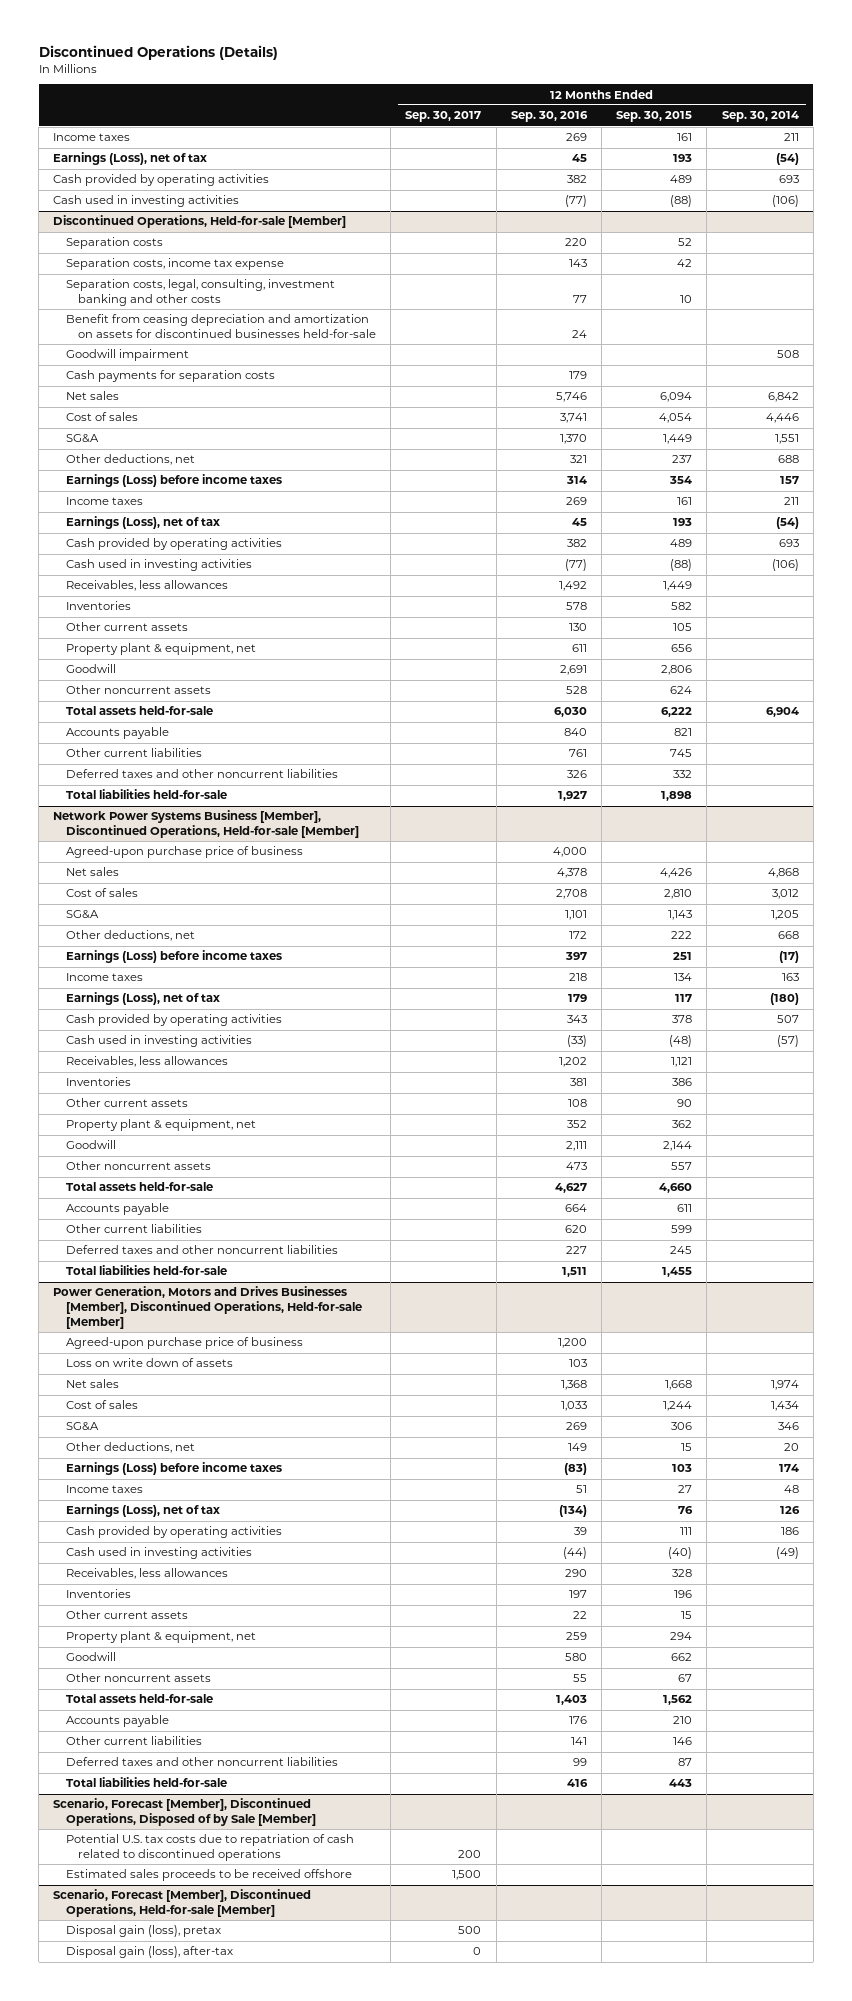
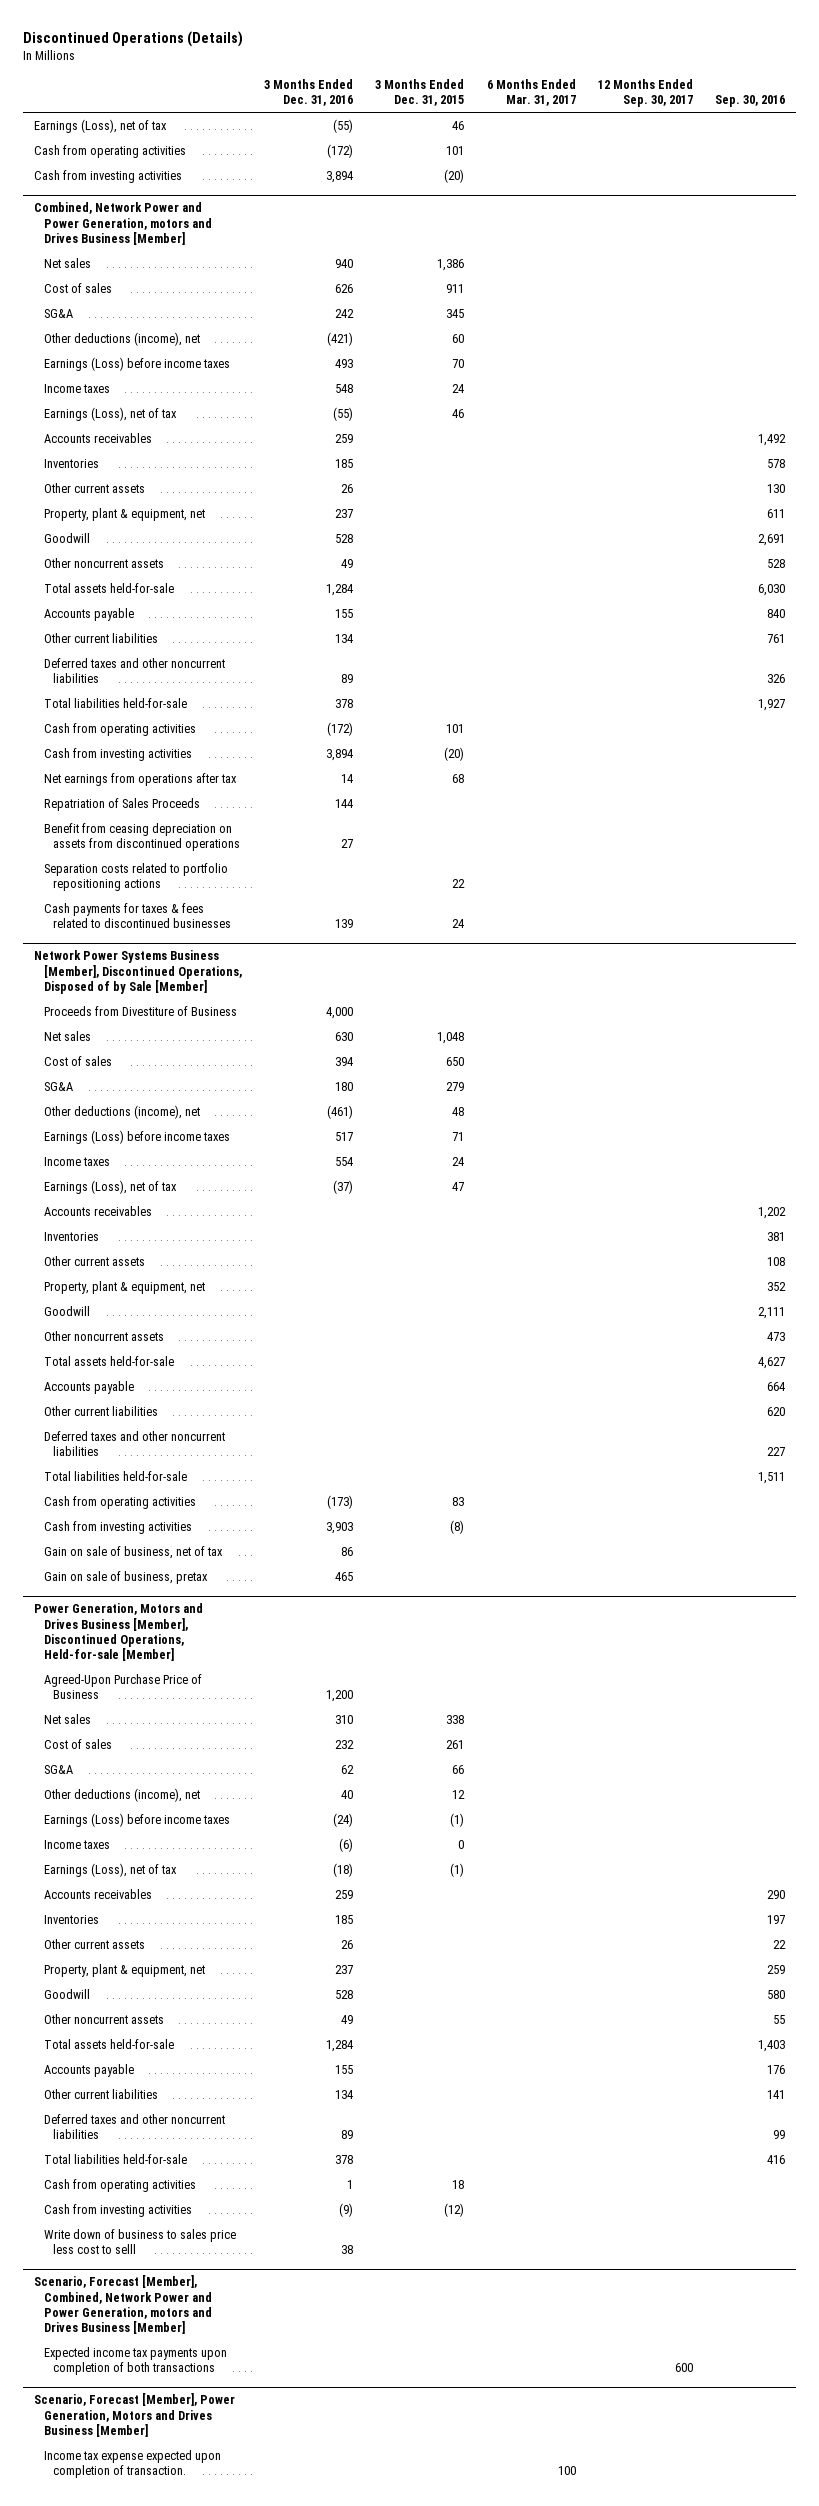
- | 12 Months Ended Sep. 30, 2017 | 12 Months Ended Sep. 30, 2016 | 12 Months Ended Sep. 30, 2015 | 12 Months Ended Sep. 30, 2014
+ | 3 Months Ended Dec. 31, 2016 | 3 Months Ended Dec. 31, 2015 | 6 Months Ended Mar. 31, 2017 | 12 Months Ended Sep. 30, 2017 | Sep. 30, 2016
- Income taxes | | 269 | 161 | 211
- Cash provided by operating activities | | 382 | 489 | 693
- Cash used in investing activities | | (77) | (88) | (106)
- Discontinued Operations, Held-for-sale [Member]
- Separation costs | | 220 | 52 |
- Separation costs, income tax expense | | 143 | 42 |
- Separation costs, legal, consulting, investment banking and other costs | | 77 | 10 |
- Benefit from ceasing depreciation and amortization on assets for discontinued businesses held-for-sale | | 24 | |
- Goodwill impairment | | | | 508
- Cash payments for separation costs | | 179 | |
- Net sales | | 5,746 | 6,094 | 6,842
- Cost of sales | | 3,741 | 4,054 | 4,446
- SG&A | | 1,370 | 1,449 | 1,551
- Other deductions, net | | 321 | 237 | 688
- Earnings (Loss) before income taxes | | 314 | 354 | 157
- Income taxes | | 269 | 161 | 211
- Earnings (Loss), net of tax | | 45 | 193 | (54)
- Cash provided by operating activities | | 382 | 489 | 693
- Cash used in investing activities | | (77) | (88) | (106)
- Receivables, less allowances | | 1,492 | 1,449 |
- Inventories | | 578 | 582 |
- Other current assets | | 130 | 105 |
- Property plant & equipment, net | | 611 | 656 |
- Goodwill | | 2,691 | 2,806 |
- Other noncurrent assets | | 528 | 624 |
- Total assets held-for-sale | | 6,030 | 6,222 | 6,904
- Accounts payable | | 840 | 821 |
- Other current liabilities | | 761 | 745 |
- Deferred taxes and other noncurrent liabilities | | 326 | 332 |
- Total liabilities held-for-sale | | 1,927 | 1,898 |
- Network Power Systems Business [Member], Discontinued Operations, Held-for-sale [Member]
- Agreed-upon purchase price of business | | 4,000 | |
+ Cash from operating activities | (172) | 101 | | |
+ Cash from investing activities | 3,894 | (20) | | |
+ Combined, Network Power and Power Generation, motors and Drives Business [Member]
+ Net sales | 940 | 1,386 | | |
+ Cost of sales | 626 | 911 | | |
+ SG&A | 242 | 345 | | |
+ Other deductions (income), net | (421) | 60 | | |
+ Earnings (Loss) before income taxes | 493 | 70 | | |
+ Income taxes | 548 | 24 | | |
+ Earnings (Loss), net of tax | (55) | 46 | | |
+ Accounts receivables | 259 | | | | 1,492
+ Inventories | 185 | | | | 578
+ Other current assets | 26 | | | | 130
+ Property, plant & equipment, net | 237 | | | | 611
+ Goodwill | 528 | | | | 2,691
+ Other noncurrent assets | 49 | | | | 528
+ Total assets held-for-sale | 1,284 | | | | 6,030
+ Accounts payable | 155 | | | | 840
+ Other current liabilities | 134 | | | | 761
+ Deferred taxes and other noncurrent liabilities | 89 | | | | 326
+ Total liabilities held-for-sale | 378 | | | | 1,927
+ Cash from operating activities | (172) | 101 | | |
+ Cash from investing activities | 3,894 | (20) | | |
+ Net earnings from operations after tax | 14 | 68 | | |
+ Repatriation of Sales Proceeds | 144 | | | |
+ Benefit from ceasing depreciation on assets from discontinued operations | 27 | | | |
+ Separation costs related to portfolio repositioning actions | | 22 | | |
+ Cash payments for taxes & fees related to discontinued businesses | 139 | 24 | | |
+ Network Power Systems Business [Member], Discontinued Operations, Disposed of by Sale [Member]
+ Proceeds from Divestiture of Business | 4,000 | | | |
- Other deductions, net | | 172 | 222 | 668
+ Other deductions (income), net | (461) | 48 | | |
- Cash provided by operating activities | | 343 | 378 | 507
- Cash used in investing activities | | (33) | (48) | (57)
- Receivables, less allowances | | 1,202 | 1,121 |
+ Accounts receivables | | | | | 1,202
- Property plant & equipment, net | | 352 | 362 |
+ Property, plant & equipment, net | | | | | 352
- Power Generation, Motors and Drives Businesses [Member], Discontinued Operations, Held-for-sale [Member]
- Agreed-upon purchase price of business | | 1,200 | |
- Loss on write down of assets | | 103 | |
+ Cash from operating activities | (173) | 83 | | |
+ Cash from investing activities | 3,903 | (8) | | |
+ Gain on sale of business, net of tax | 86 | | | |
+ Gain on sale of business, pretax | 465 | | | |
+ Power Generation, Motors and Drives Business [Member], Discontinued Operations, Held-for-sale [Member]
+ Agreed-Upon Purchase Price of Business | 1,200 | | | |
- Other deductions, net | | 149 | 15 | 20
+ Other deductions (income), net | 40 | 12 | | |
- Cash provided by operating activities | | 39 | 111 | 186
- Cash used in investing activities | | (44) | (40) | (49)
- Receivables, less allowances | | 290 | 328 |
+ Accounts receivables | 259 | | | | 290
- Property plant & equipment, net | | 259 | 294 |
+ Property, plant & equipment, net | 237 | | | | 259
- Scenario, Forecast [Member], Discontinued Operations, Disposed of by Sale [Member]
- Potential U.S. tax costs due to repatriation of cash related to discontinued operations | 200 | | |
- Estimated sales proceeds to be received offshore | 1,500 | | |
- Scenario, Forecast [Member], Discontinued Operations, Held-for-sale [Member]
- Disposal gain (loss), pretax | 500 | | |
- Disposal gain (loss), after-tax | 0 | | |
+ Cash from operating activities | 1 | 18 | | |
+ Cash from investing activities | (9) | (12) | | |
+ Write down of business to sales price less cost to selll | 38 | | | |
+ Scenario, Forecast [Member], Combined, Network Power and Power Generation, motors and Drives Business [Member]
+ Expected income tax payments upon completion of both transactions | | | | 600 |
+ Scenario, Forecast [Member], Power Generation, Motors and Drives Business [Member]
+ Income tax expense expected upon completion of transaction. | | | 100 | |

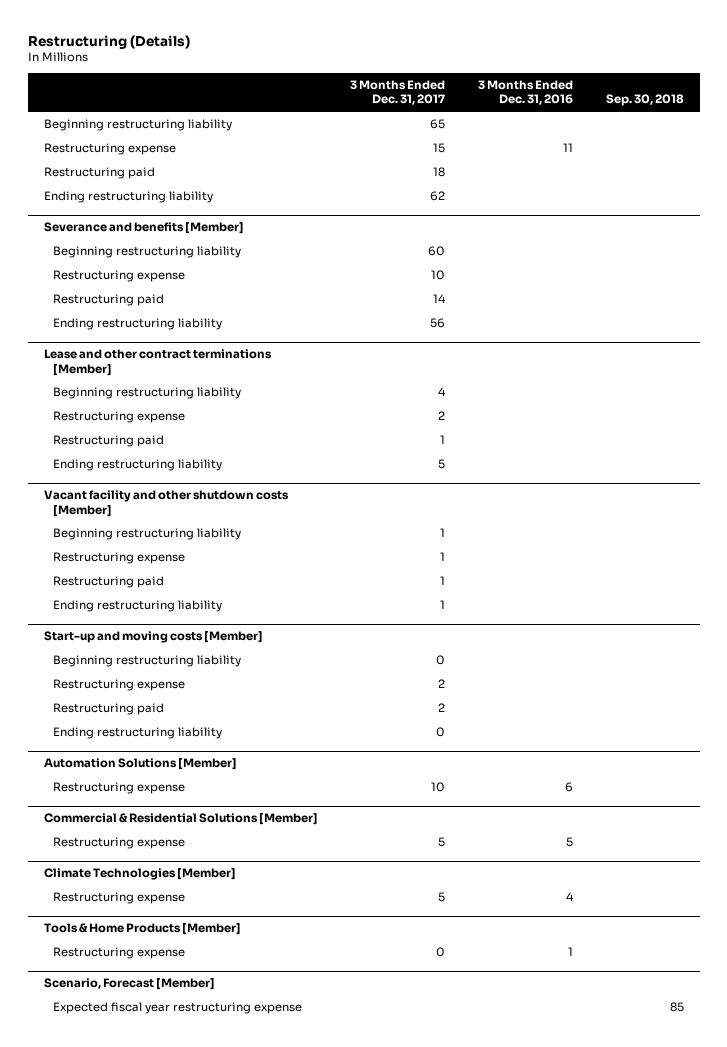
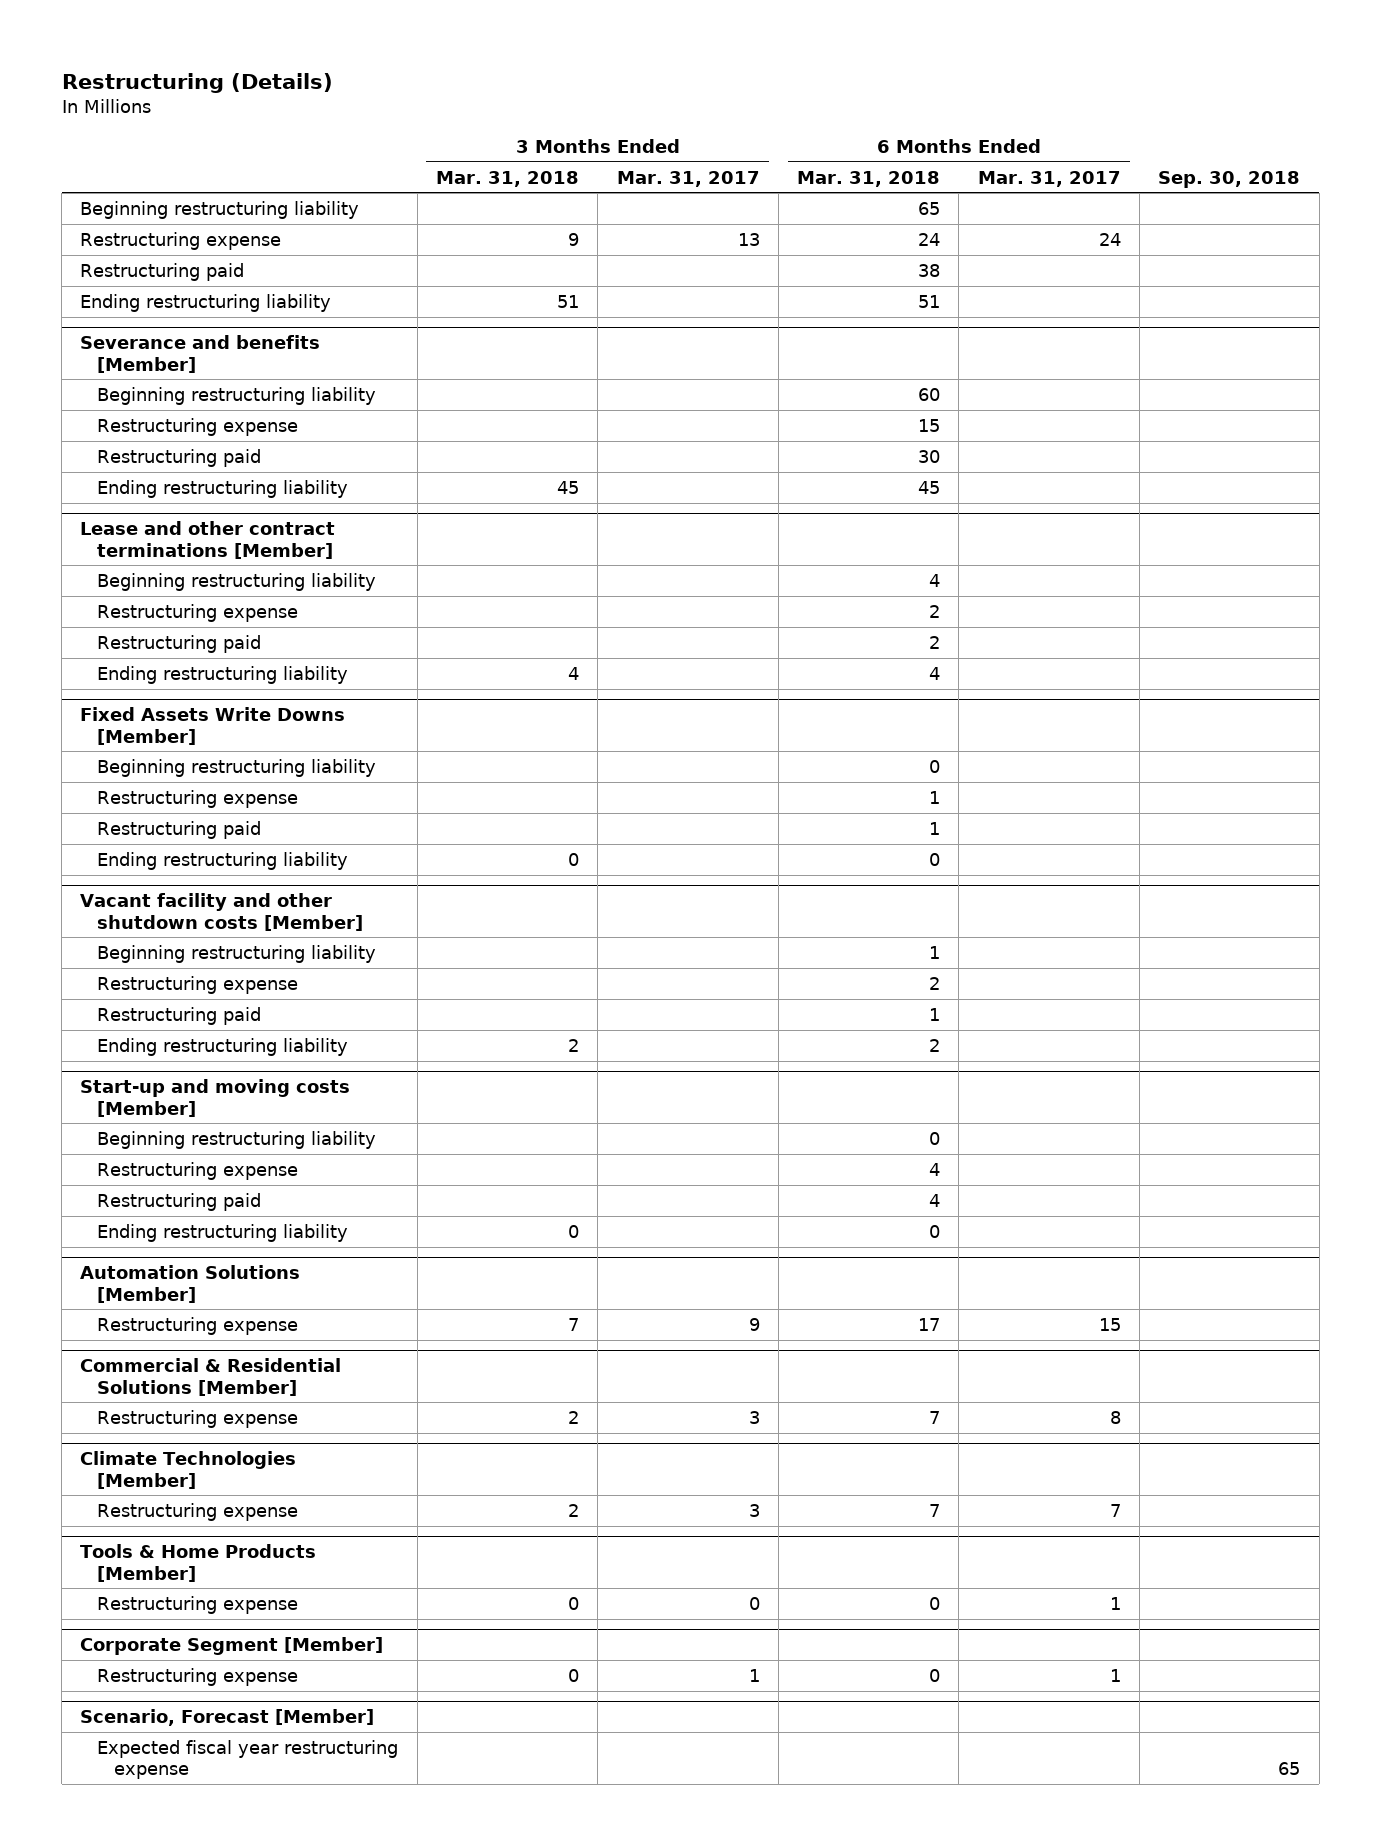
- | 3 Months Ended Dec. 31, 2017 | 3 Months Ended Dec. 31, 2016 | Sep. 30, 2018
+ | 3 Months Ended Mar. 31, 2018 | 3 Months Ended Mar. 31, 2017 | 6 Months Ended Mar. 31, 2018 | 6 Months Ended Mar. 31, 2017 | Sep. 30, 2018
+ Fixed Assets Write Downs [Member]
+ Beginning restructuring liability | | | 0 | |
+ Restructuring expense | | | 1 | |
+ Restructuring paid | | | 1 | |
+ Ending restructuring liability | 0 | | 0 | |
+ Corporate Segment [Member]
+ Restructuring expense | 0 | 1 | 0 | 1 |
@ Scenario, Forecast [Member]
- Expected fiscal year restructuring expense | | | 85
+ Expected fiscal year restructuring expense | | | | | 65

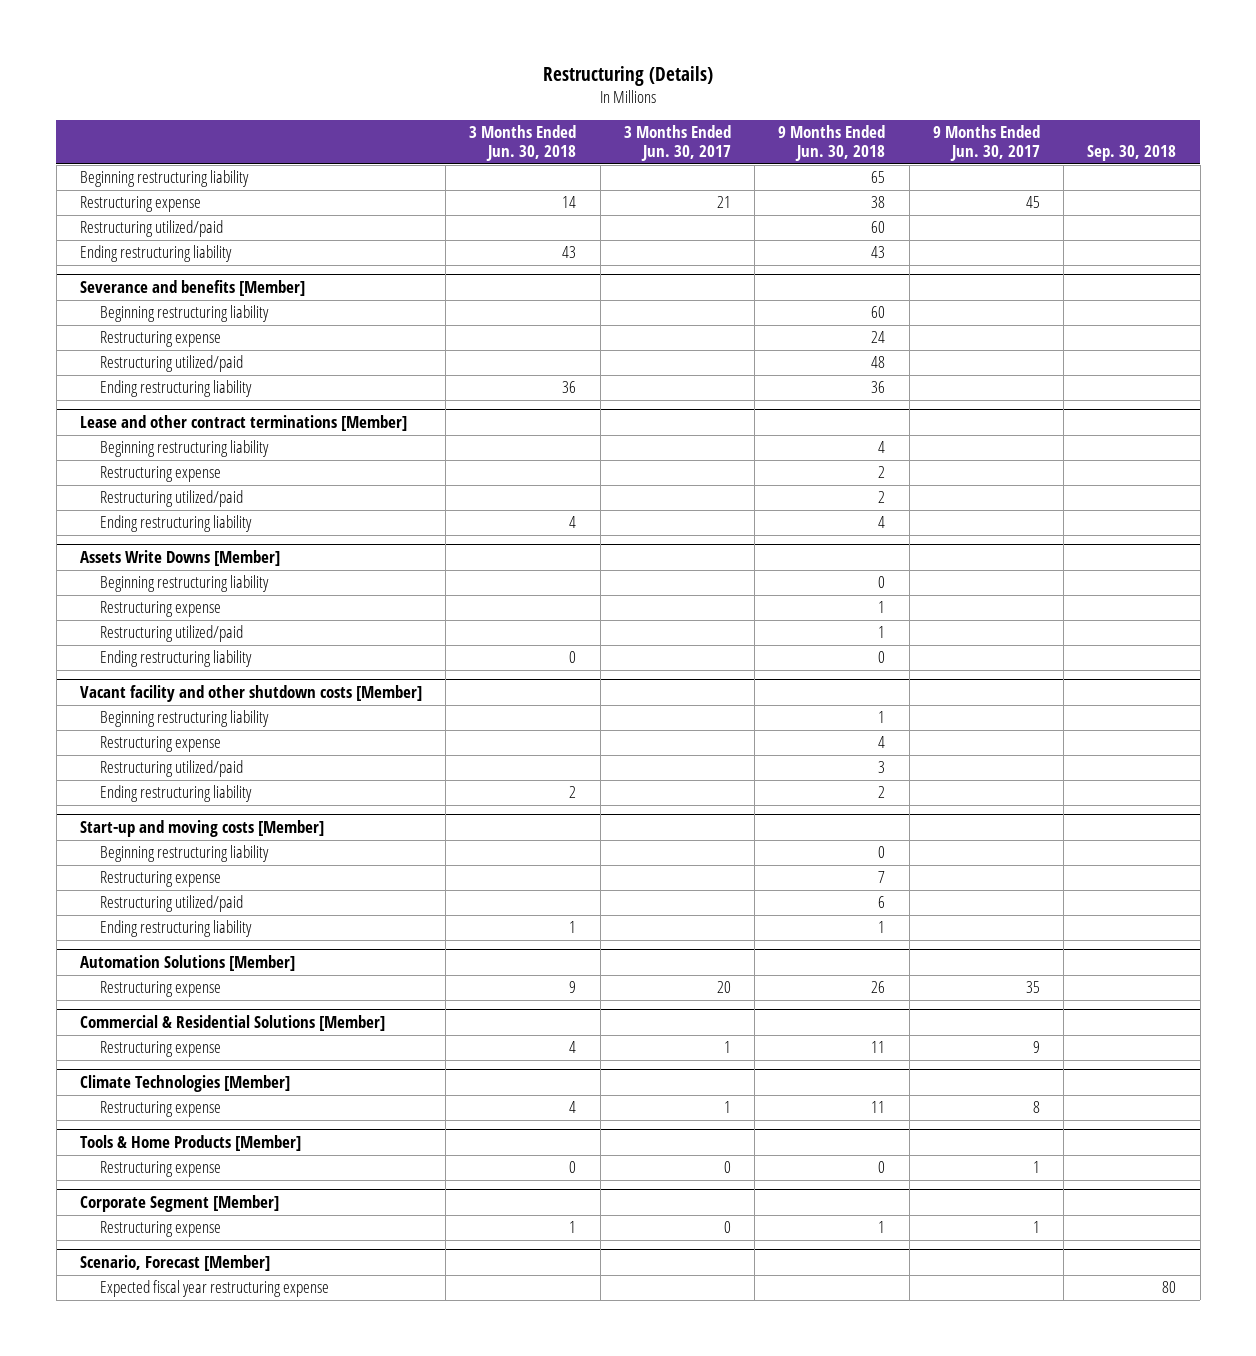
- | 3 Months Ended Mar. 31, 2018 | 3 Months Ended Mar. 31, 2017 | 6 Months Ended Mar. 31, 2018 | 6 Months Ended Mar. 31, 2017 | Sep. 30, 2018
+ | 3 Months Ended Jun. 30, 2018 | 3 Months Ended Jun. 30, 2017 | 9 Months Ended Jun. 30, 2018 | 9 Months Ended Jun. 30, 2017 | Sep. 30, 2018
- Restructuring paid | | | 38 | |
+ Restructuring utilized/paid | | | 60 | |
@ Severance and benefits [Member]
- Restructuring paid | | | 30 | |
+ Restructuring utilized/paid | | | 48 | |
@ Lease and other contract terminations [Member]
- Restructuring paid | | | 2 | |
+ Restructuring utilized/paid | | | 2 | |
- Fixed Assets Write Downs [Member]
+ Assets Write Downs [Member]
- Restructuring paid | | | 1 | |
+ Restructuring utilized/paid | | | 1 | |
@ Vacant facility and other shutdown costs [Member]
- Restructuring paid | | | 1 | |
+ Restructuring utilized/paid | | | 3 | |
@ Start-up and moving costs [Member]
- Restructuring paid | | | 4 | |
+ Restructuring utilized/paid | | | 6 | |
@ Scenario, Forecast [Member]
- Expected fiscal year restructuring expense | | | | | 65
+ Expected fiscal year restructuring expense | | | | | 80

